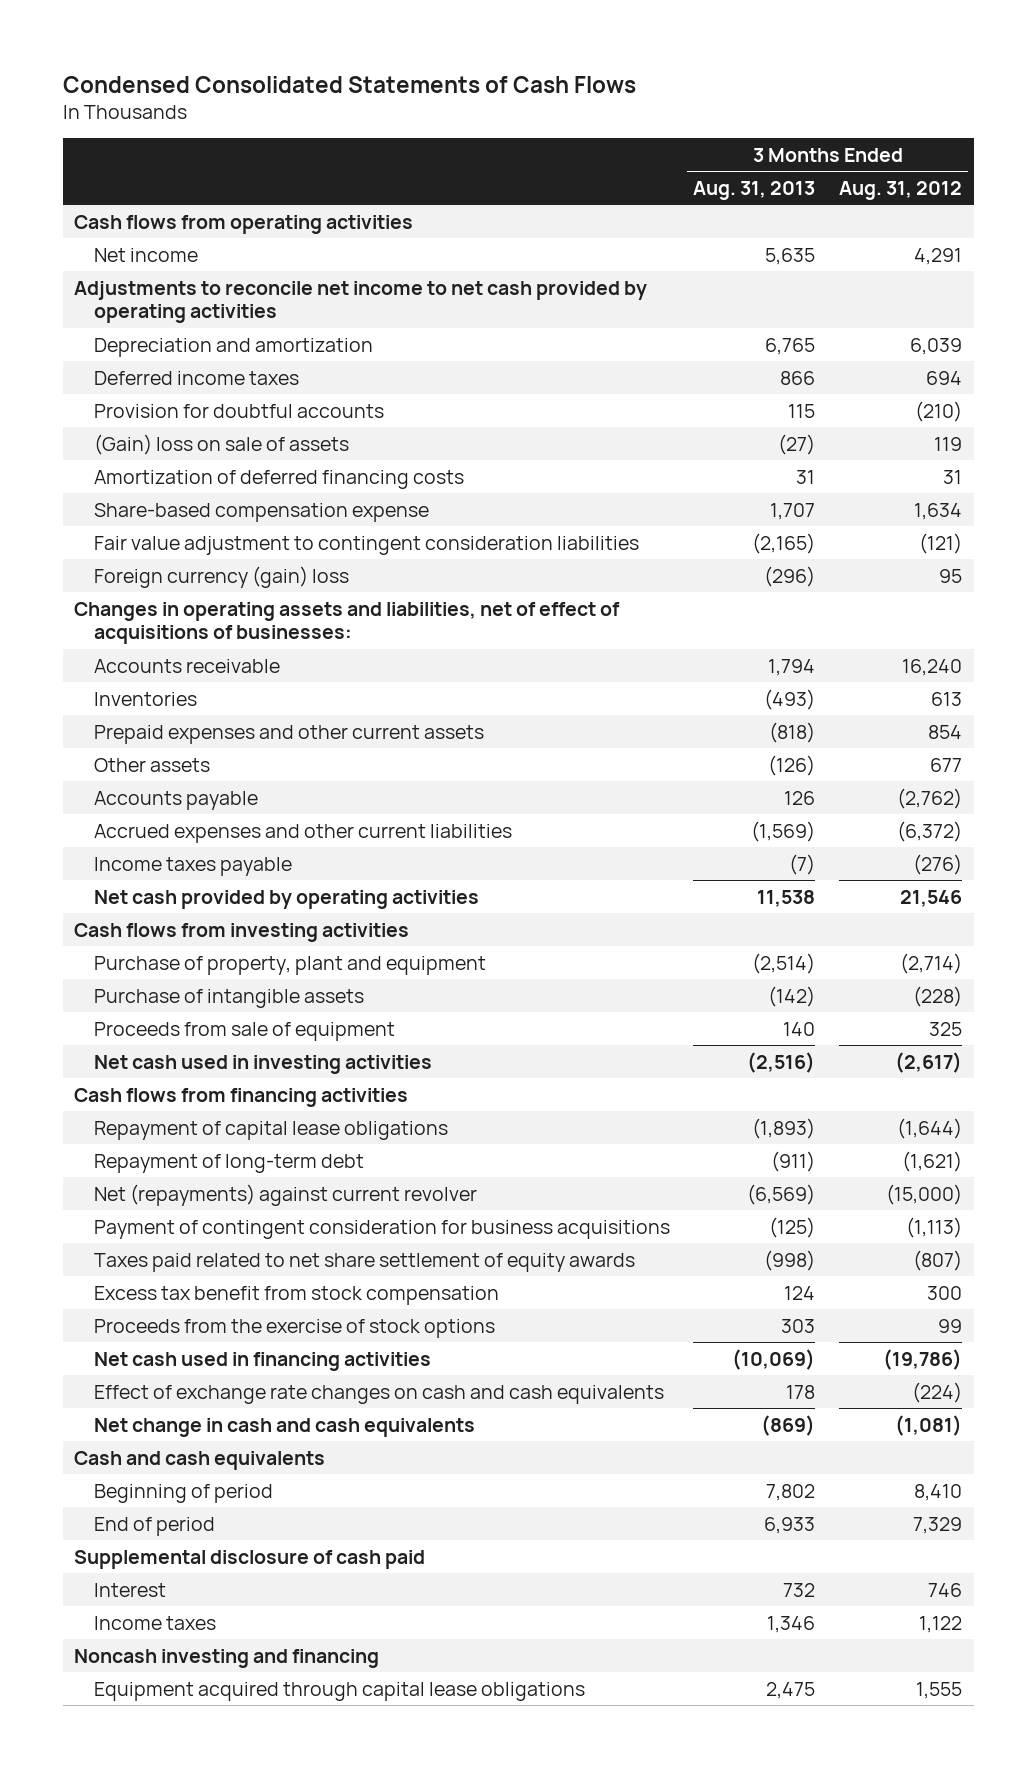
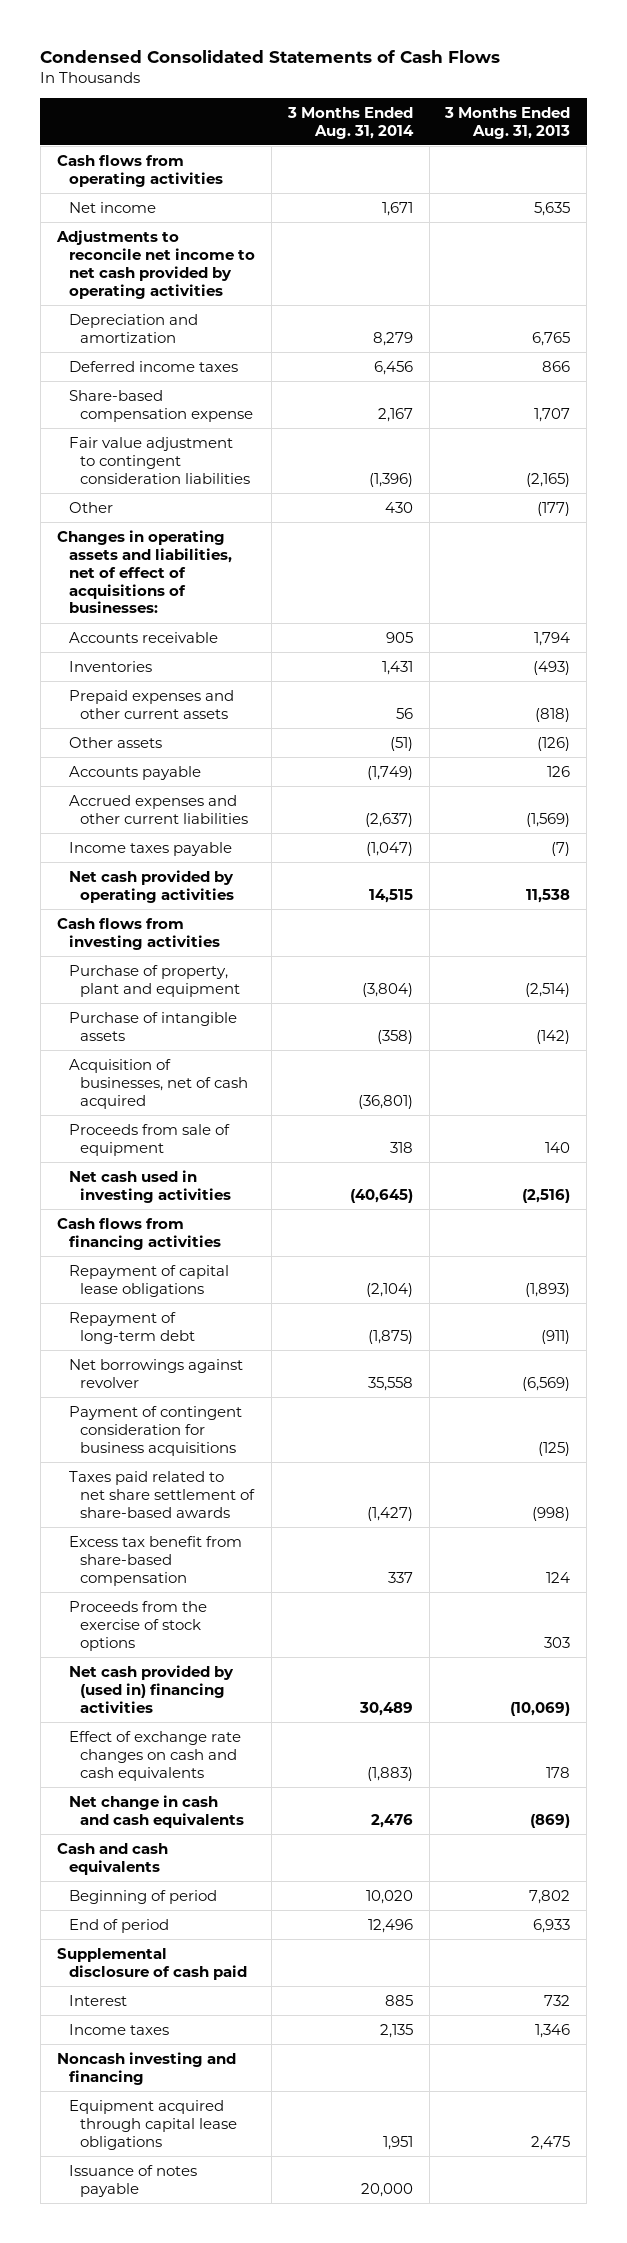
- | 3 Months Ended Aug. 31, 2013 | 3 Months Ended Aug. 31, 2012
+ | 3 Months Ended Aug. 31, 2014 | 3 Months Ended Aug. 31, 2013
- Provision for doubtful accounts | 115 | (210)
- (Gain) loss on sale of assets | (27) | 119
- Amortization of deferred financing costs | 31 | 31
- Foreign currency (gain) loss | (296) | 95
+ Other | 430 | (177)
+ Acquisition of businesses, net of cash acquired | (36,801) |
- Net (repayments) against current revolver | (6,569) | (15,000)
+ Net borrowings against revolver | 35,558 | (6,569)
- Taxes paid related to net share settlement of equity awards | (998) | (807)
- Excess tax benefit from stock compensation | 124 | 300
+ Taxes paid related to net share settlement of share-based awards | (1,427) | (998)
+ Excess tax benefit from share-based compensation | 337 | 124
- Net cash used in financing activities | (10,069) | (19,786)
+ Net cash provided by (used in) financing activities | 30,489 | (10,069)
+ Issuance of notes payable | 20,000 |

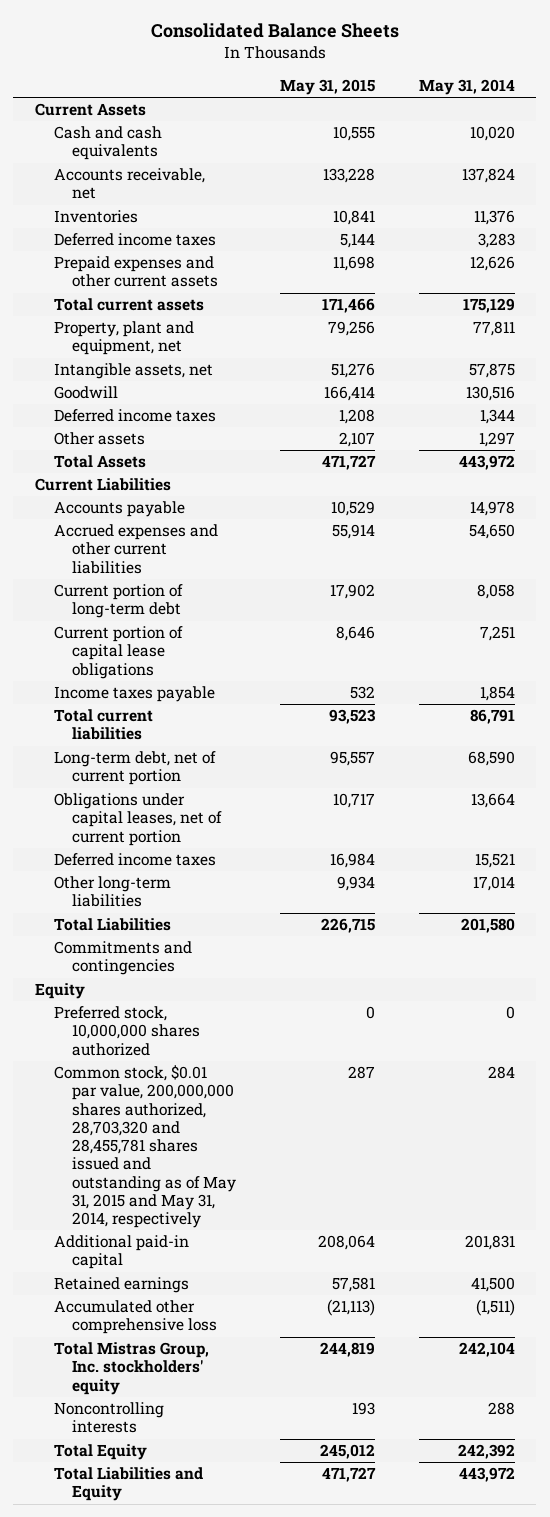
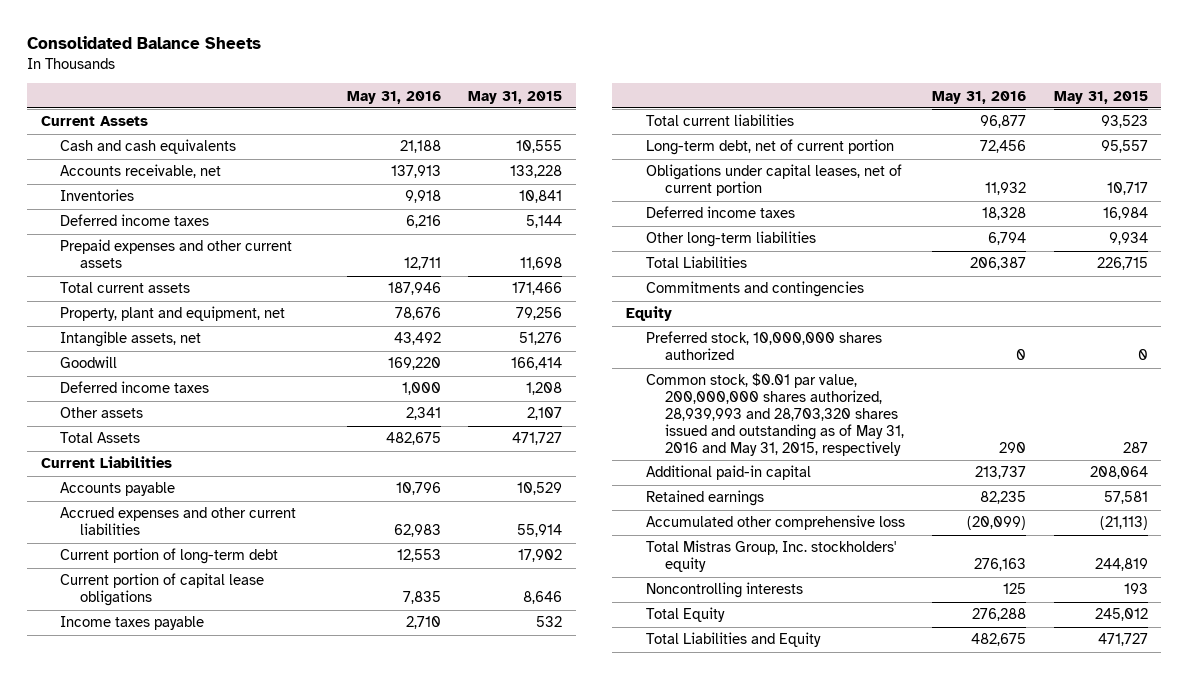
- | May 31, 2015 | May 31, 2014
+ | May 31, 2016 | May 31, 2015
- Common stock, $0.01 par value, 200,000,000 shares authorized, 28,703,320 and 28,455,781 shares issued and outstanding as of May 31, 2015 and May 31, 2014, respectively | 287 | 284
+ Common stock, $0.01 par value, 200,000,000 shares authorized, 28,939,993 and 28,703,320 shares issued and outstanding as of May 31, 2016 and May 31, 2015, respectively | 290 | 287

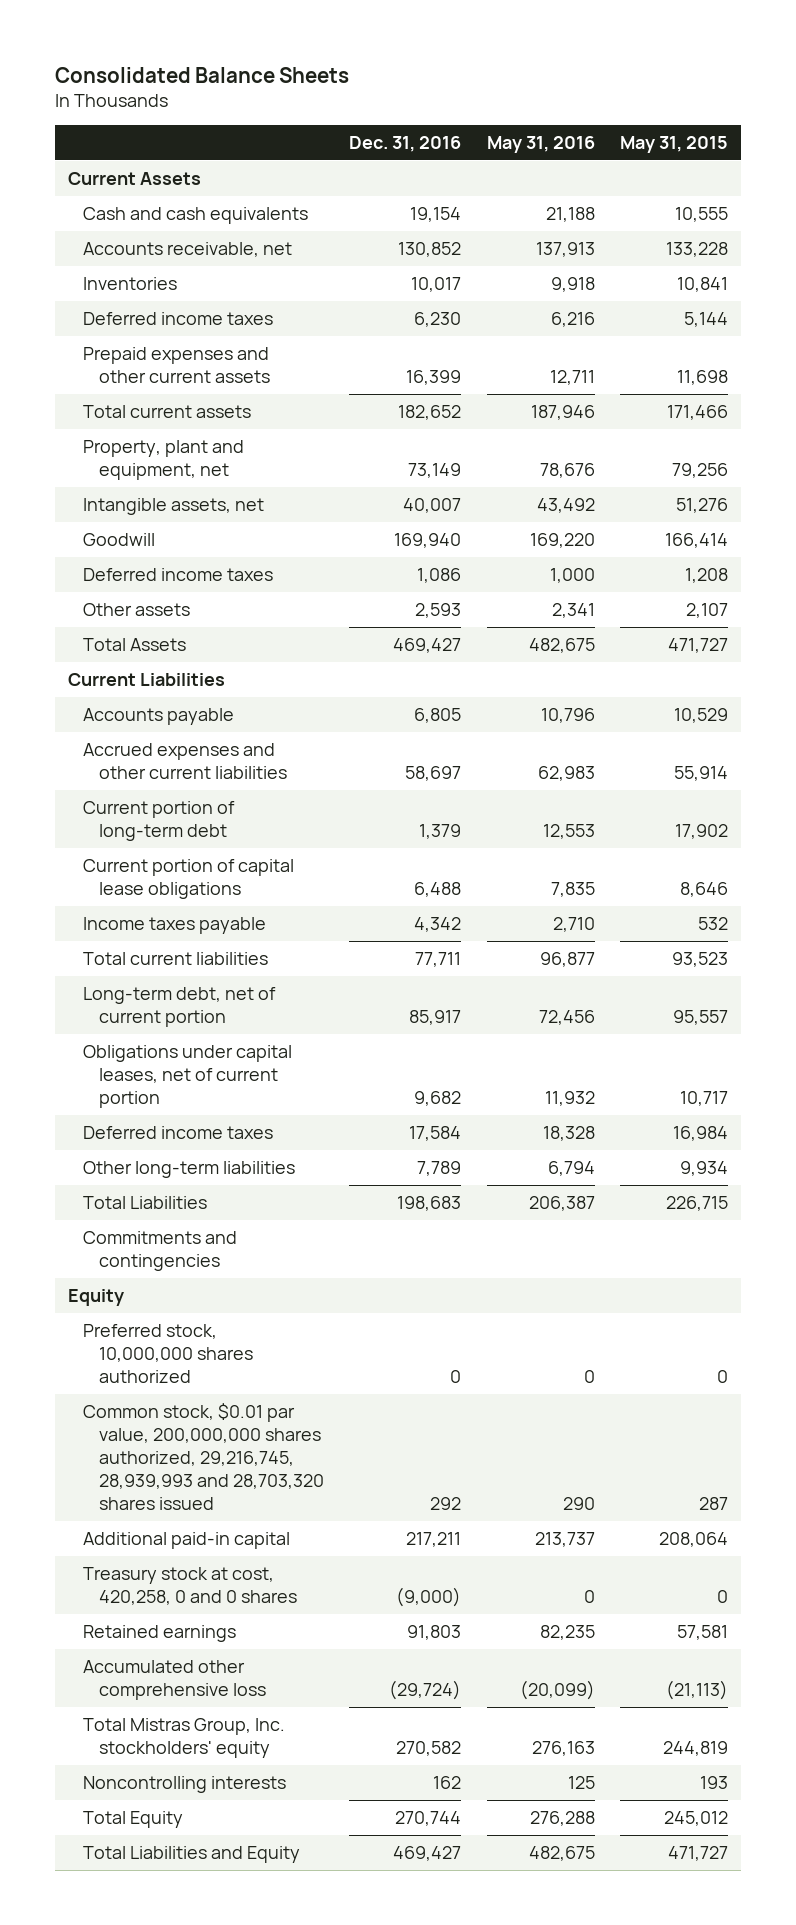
- | May 31, 2016 | May 31, 2015
+ | Dec. 31, 2016 | May 31, 2016 | May 31, 2015
- Common stock, $0.01 par value, 200,000,000 shares authorized, 28,939,993 and 28,703,320 shares issued and outstanding as of May 31, 2016 and May 31, 2015, respectively | 290 | 287
+ Common stock, $0.01 par value, 200,000,000 shares authorized, 29,216,745, 28,939,993 and 28,703,320 shares issued | 292 | 290 | 287
+ Treasury stock at cost, 420,258, 0 and 0 shares | (9,000) | 0 | 0

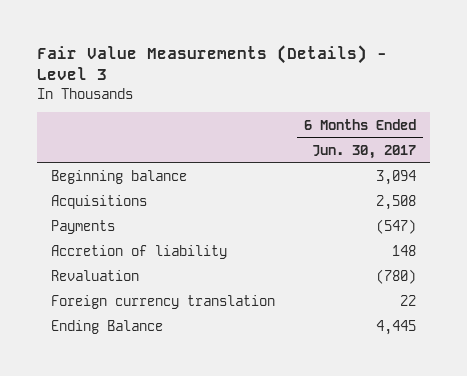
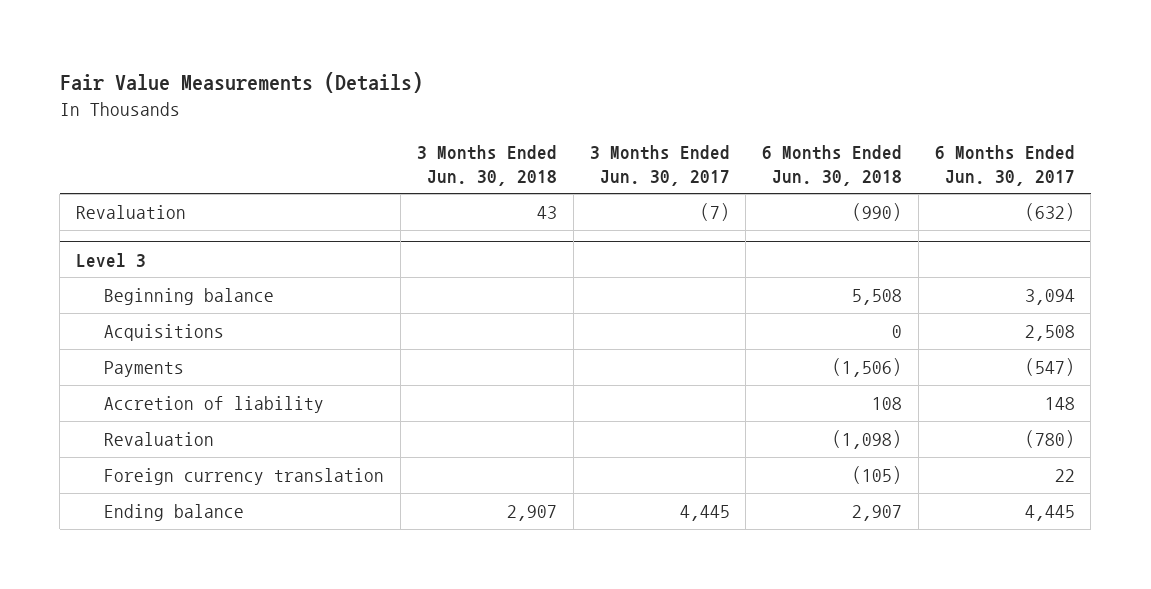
- Fair Value Measurements (Details) - Level 3
+ Fair Value Measurements (Details)
- | 6 Months Ended Jun. 30, 2017
+ | 3 Months Ended Jun. 30, 2018 | 3 Months Ended Jun. 30, 2017 | 6 Months Ended Jun. 30, 2018 | 6 Months Ended Jun. 30, 2017
+ Revaluation | 43 | (7) | (990) | (632)
+ Level 3
- Ending Balance | 4,445
+ Ending balance | 2,907 | 4,445 | 2,907 | 4,445

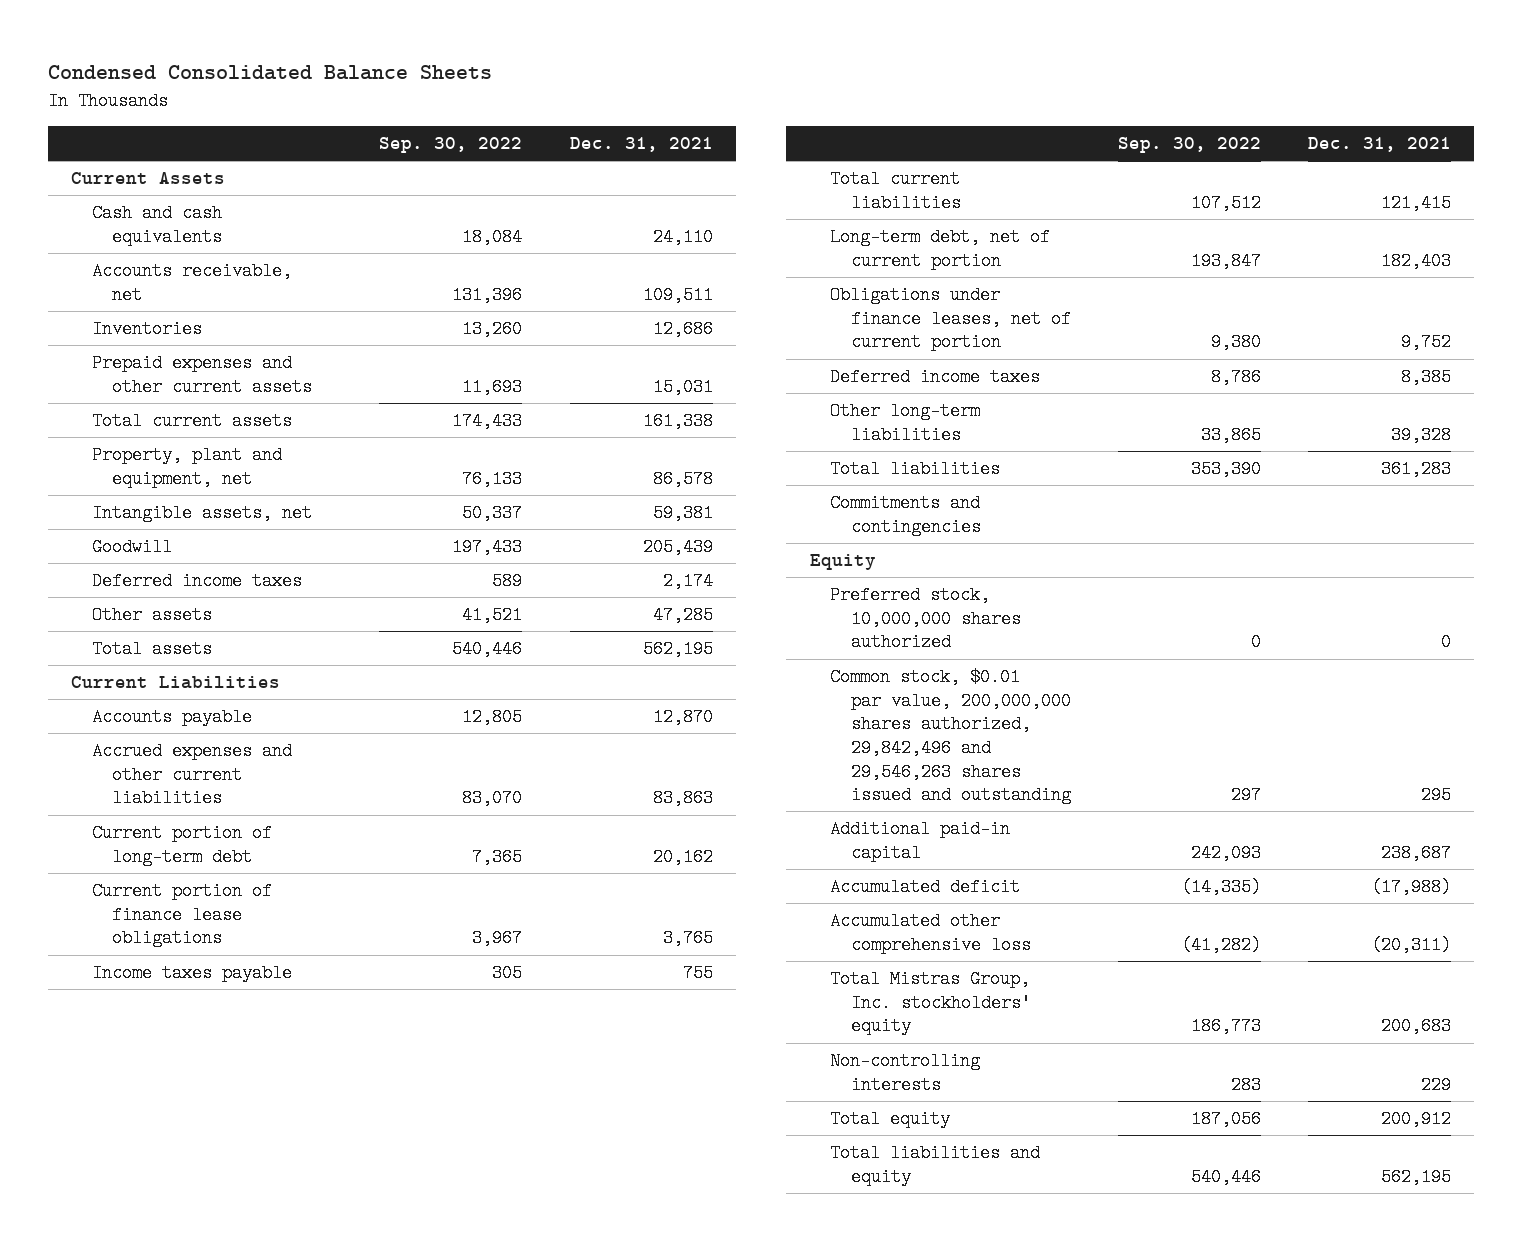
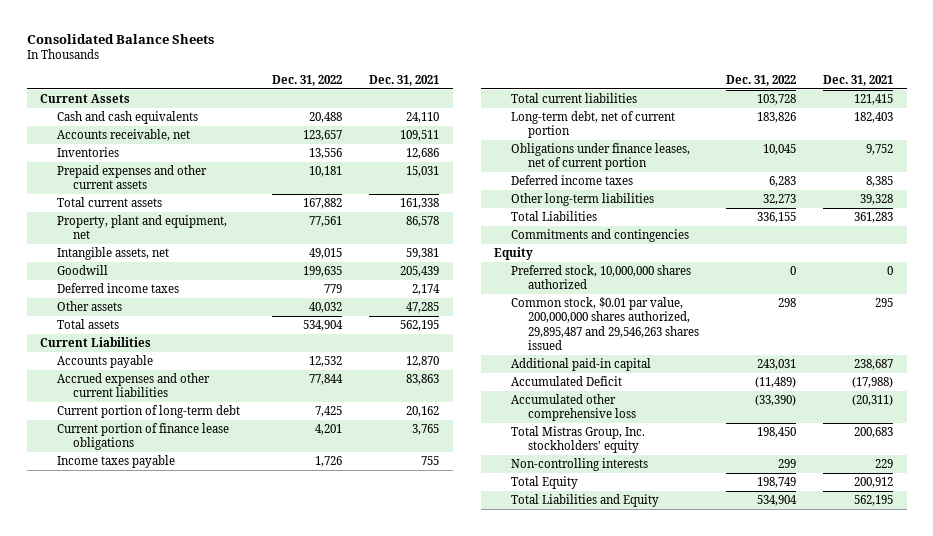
- Condensed Consolidated Balance Sheets
+ Consolidated Balance Sheets
- | Sep. 30, 2022 | Dec. 31, 2021
+ | Dec. 31, 2022 | Dec. 31, 2021
- Total liabilities | 353,390 | 361,283
+ Total Liabilities | 336,155 | 361,283
- Common stock, $0.01 par value, 200,000,000 shares authorized, 29,842,496 and 29,546,263 shares issued and outstanding | 297 | 295
+ Common stock, $0.01 par value, 200,000,000 shares authorized, 29,895,487 and 29,546,263 shares issued | 298 | 295
- Accumulated deficit | (14,335) | (17,988)
+ Accumulated Deficit | (11,489) | (17,988)
- Total equity | 187,056 | 200,912
- Total liabilities and equity | 540,446 | 562,195
+ Total Equity | 198,749 | 200,912
+ Total Liabilities and Equity | 534,904 | 562,195

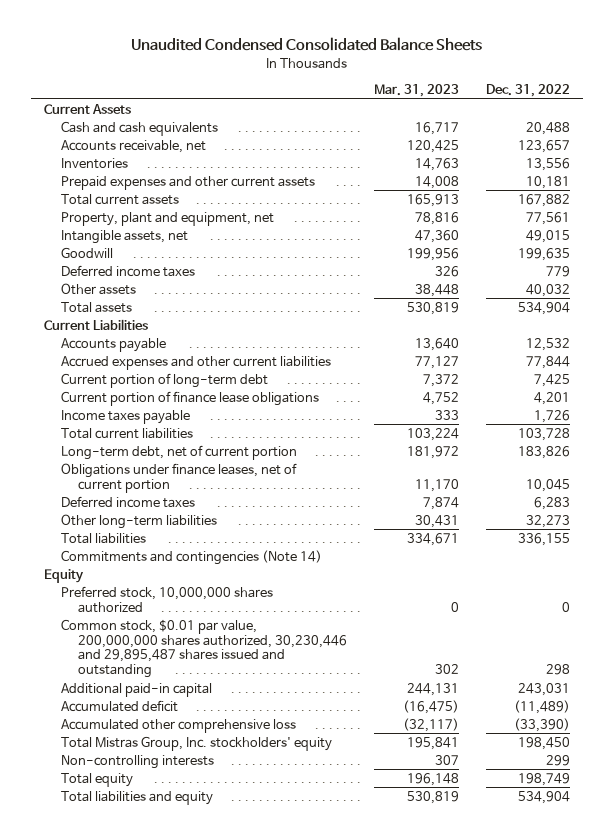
- Consolidated Balance Sheets
+ Unaudited Condensed Consolidated Balance Sheets
- | Dec. 31, 2022 | Dec. 31, 2021
+ | Mar. 31, 2023 | Dec. 31, 2022
- Total Liabilities | 336,155 | 361,283
- Commitments and contingencies
+ Total liabilities | 334,671 | 336,155
+ Commitments and contingencies (Note 14)
- Common stock, $0.01 par value, 200,000,000 shares authorized, 29,895,487 and 29,546,263 shares issued | 298 | 295
+ Common stock, $0.01 par value, 200,000,000 shares authorized, 30,230,446 and 29,895,487 shares issued and outstanding | 302 | 298
- Accumulated Deficit | (11,489) | (17,988)
+ Accumulated deficit | (16,475) | (11,489)
- Total Equity | 198,749 | 200,912
- Total Liabilities and Equity | 534,904 | 562,195
+ Total equity | 196,148 | 198,749
+ Total liabilities and equity | 530,819 | 534,904

